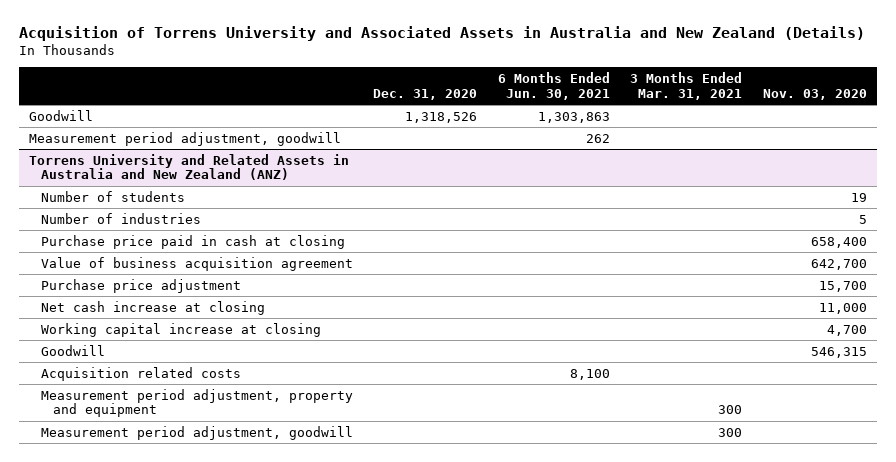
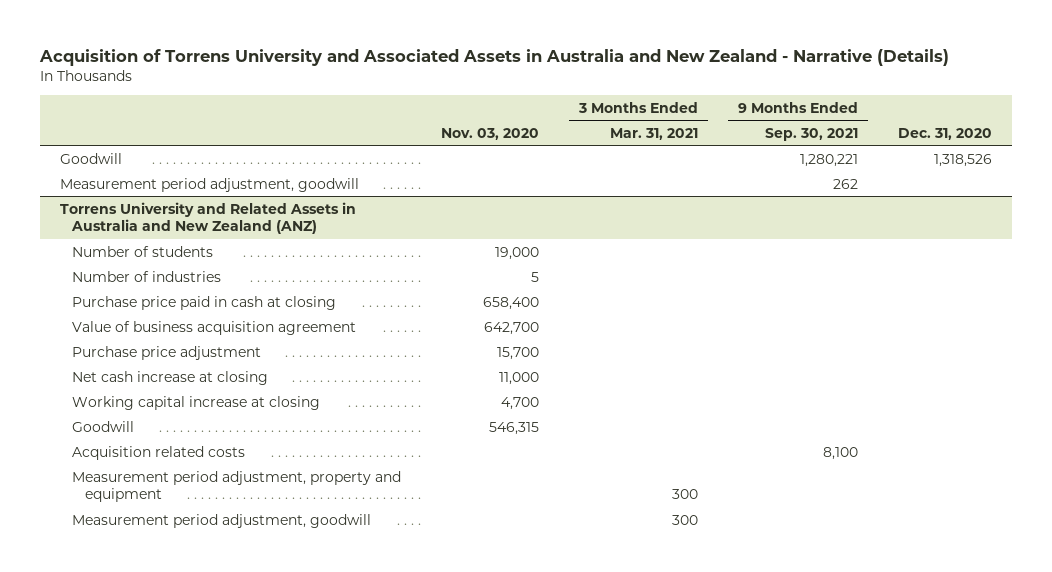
- Acquisition of Torrens University and Associated Assets in Australia and New Zealand (Details)
+ Acquisition of Torrens University and Associated Assets in Australia and New Zealand - Narrative (Details)
- | Dec. 31, 2020 | 6 Months Ended Jun. 30, 2021 | 3 Months Ended Mar. 31, 2021 | Nov. 03, 2020
+ | Nov. 03, 2020 | 3 Months Ended Mar. 31, 2021 | 9 Months Ended Sep. 30, 2021 | Dec. 31, 2020
@ Torrens University and Related Assets in Australia and New Zealand (ANZ)
- Number of students | | | | 19
+ Number of students | 19,000 | | |

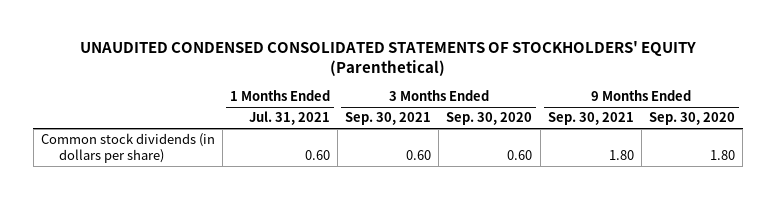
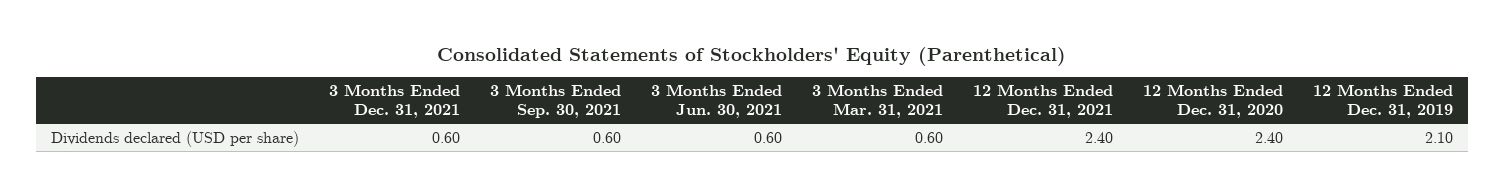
- UNAUDITED CONDENSED CONSOLIDATED STATEMENTS OF STOCKHOLDERS' EQUITY (Parenthetical)
+ Consolidated Statements of Stockholders' Equity (Parenthetical)
- | 1 Months Ended Jul. 31, 2021 | 3 Months Ended Sep. 30, 2021 | 3 Months Ended Sep. 30, 2020 | 9 Months Ended Sep. 30, 2021 | 9 Months Ended Sep. 30, 2020
+ | 3 Months Ended Dec. 31, 2021 | 3 Months Ended Sep. 30, 2021 | 3 Months Ended Jun. 30, 2021 | 3 Months Ended Mar. 31, 2021 | 12 Months Ended Dec. 31, 2021 | 12 Months Ended Dec. 31, 2020 | 12 Months Ended Dec. 31, 2019
- Common stock dividends (in dollars per share) | 0.60 | 0.60 | 0.60 | 1.80 | 1.80
+ Dividends declared (USD per share) | 0.60 | 0.60 | 0.60 | 0.60 | 2.40 | 2.40 | 2.10

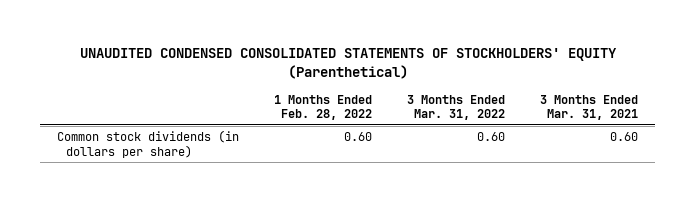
- Consolidated Statements of Stockholders' Equity (Parenthetical)
+ UNAUDITED CONDENSED CONSOLIDATED STATEMENTS OF STOCKHOLDERS' EQUITY (Parenthetical)
- | 3 Months Ended Dec. 31, 2021 | 3 Months Ended Sep. 30, 2021 | 3 Months Ended Jun. 30, 2021 | 3 Months Ended Mar. 31, 2021 | 12 Months Ended Dec. 31, 2021 | 12 Months Ended Dec. 31, 2020 | 12 Months Ended Dec. 31, 2019
+ | 1 Months Ended Feb. 28, 2022 | 3 Months Ended Mar. 31, 2022 | 3 Months Ended Mar. 31, 2021
- Dividends declared (USD per share) | 0.60 | 0.60 | 0.60 | 0.60 | 2.40 | 2.40 | 2.10
+ Common stock dividends (in dollars per share) | 0.60 | 0.60 | 0.60

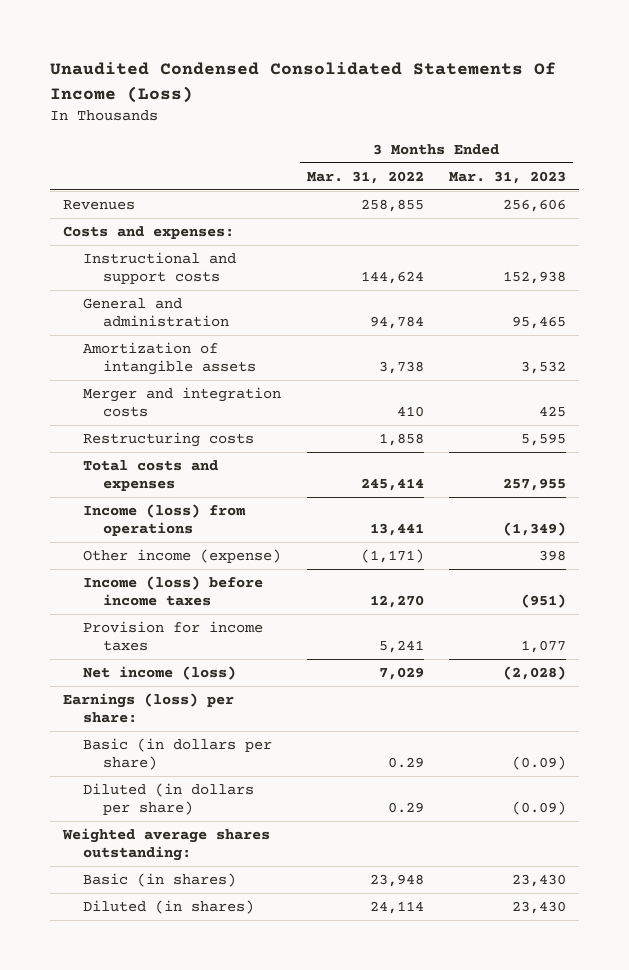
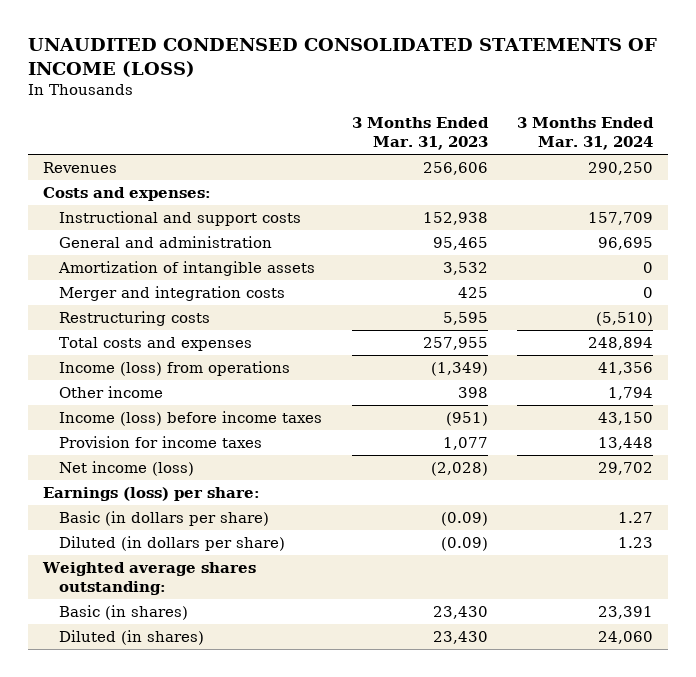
- Unaudited Condensed Consolidated Statements Of Income (Loss)
+ UNAUDITED CONDENSED CONSOLIDATED STATEMENTS OF INCOME (LOSS)
- | 3 Months Ended Mar. 31, 2022 | 3 Months Ended Mar. 31, 2023
+ | 3 Months Ended Mar. 31, 2023 | 3 Months Ended Mar. 31, 2024
- Other income (expense) | (1,171) | 398
+ Other income | 398 | 1,794

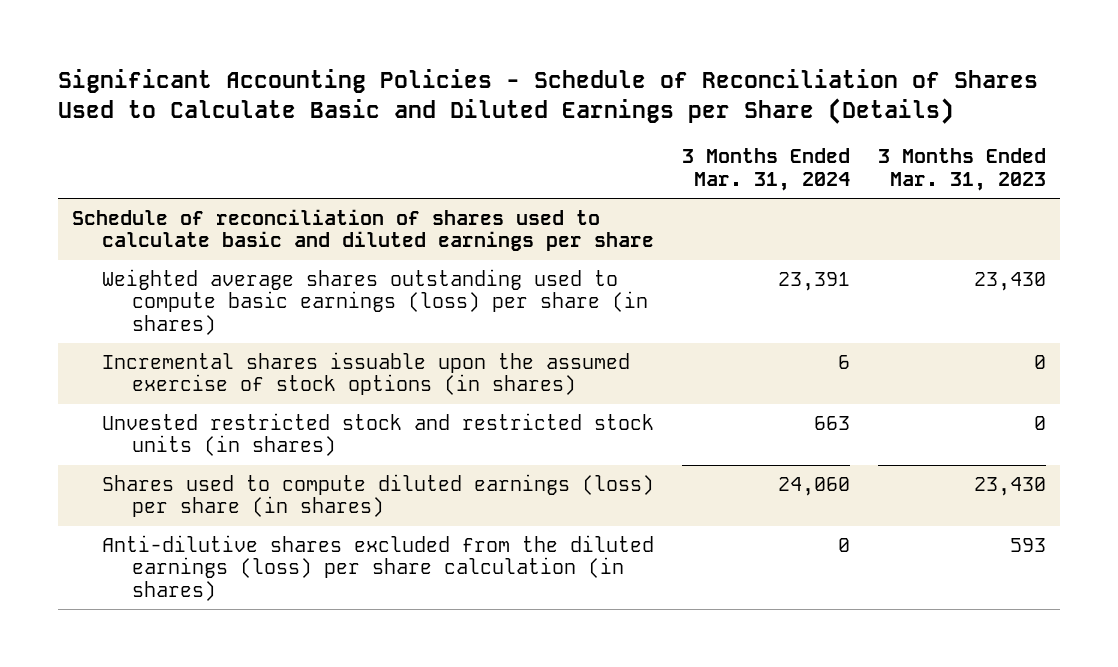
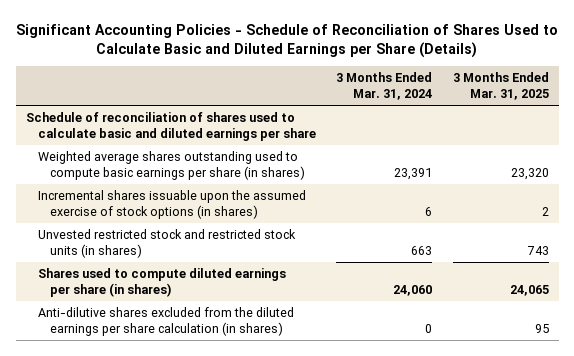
- | 3 Months Ended Mar. 31, 2024 | 3 Months Ended Mar. 31, 2023
+ | 3 Months Ended Mar. 31, 2024 | 3 Months Ended Mar. 31, 2025
- Weighted average shares outstanding used to compute basic earnings (loss) per share (in shares) | 23,391 | 23,430
+ Weighted average shares outstanding used to compute basic earnings per share (in shares) | 23,391 | 23,320
- Shares used to compute diluted earnings (loss) per share (in shares) | 24,060 | 23,430
- Anti-dilutive shares excluded from the diluted earnings (loss) per share calculation (in shares) | 0 | 593
+ Shares used to compute diluted earnings per share (in shares) | 24,060 | 24,065
+ Anti-dilutive shares excluded from the diluted earnings per share calculation (in shares) | 0 | 95

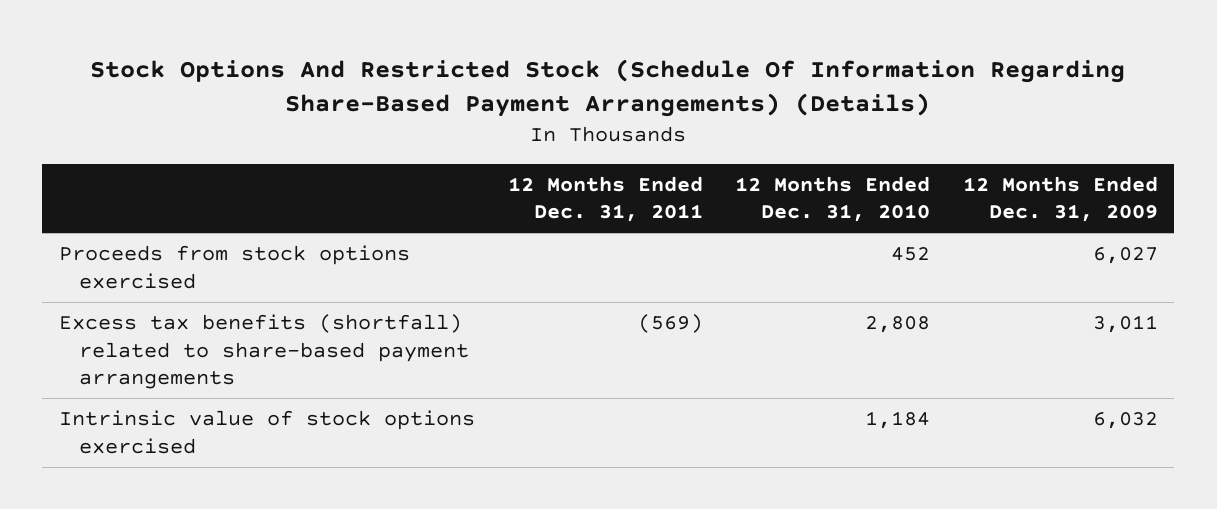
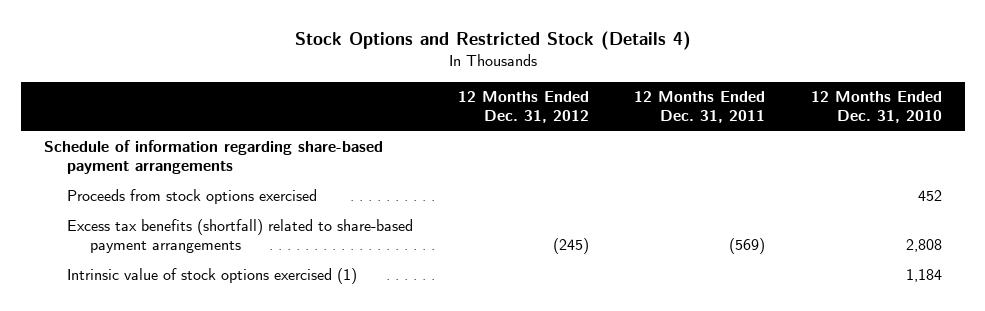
- Stock Options And Restricted Stock (Schedule Of Information Regarding Share-Based Payment Arrangements) (Details)
+ Stock Options and Restricted Stock (Details 4)
- | 12 Months Ended Dec. 31, 2011 | 12 Months Ended Dec. 31, 2010 | 12 Months Ended Dec. 31, 2009
+ | 12 Months Ended Dec. 31, 2012 | 12 Months Ended Dec. 31, 2011 | 12 Months Ended Dec. 31, 2010
+ Schedule of information regarding share-based payment arrangements
- Intrinsic value of stock options exercised | | 1,184 | 6,032
+ Intrinsic value of stock options exercised (1) | | | 1,184

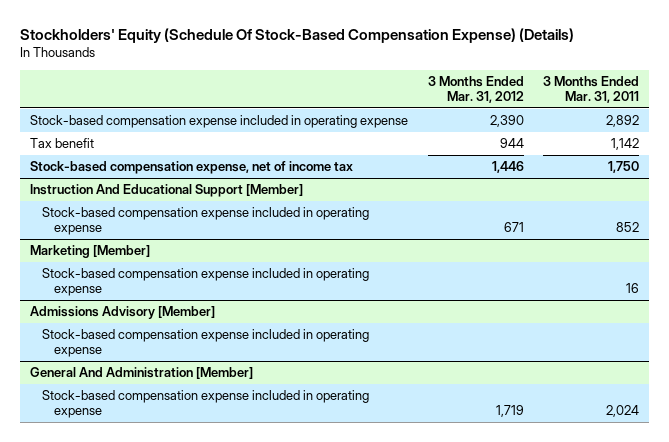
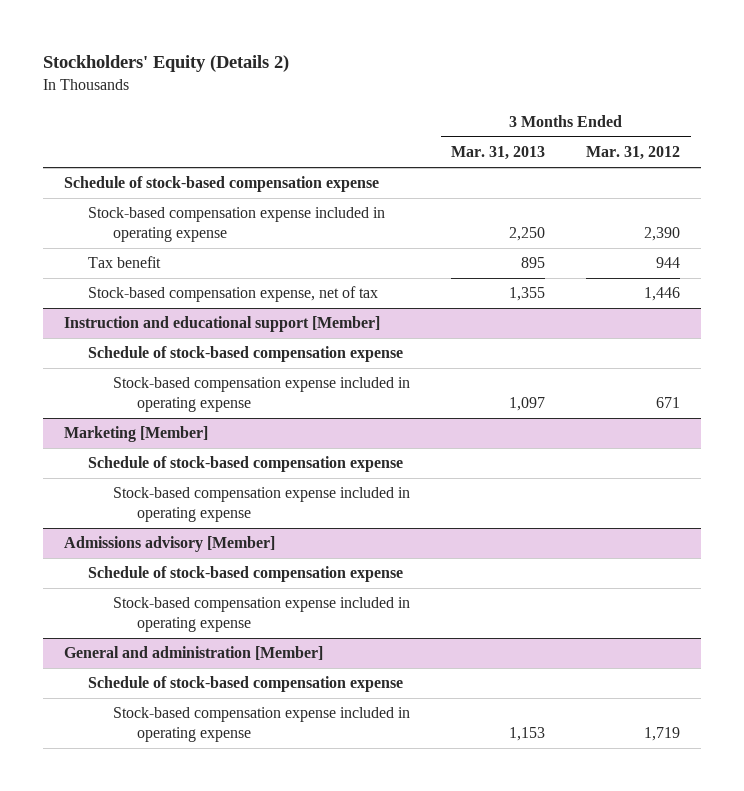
- Stockholders' Equity (Schedule Of Stock-Based Compensation Expense) (Details)
+ Stockholders' Equity (Details 2)
- | 3 Months Ended Mar. 31, 2012 | 3 Months Ended Mar. 31, 2011
+ | 3 Months Ended Mar. 31, 2013 | 3 Months Ended Mar. 31, 2012
+ Schedule of stock-based compensation expense
- Stock-based compensation expense, net of income tax | 1,446 | 1,750
- Instruction And Educational Support [Member]
+ Stock-based compensation expense, net of tax | 1,355 | 1,446
+ Instruction and educational support [Member]
+ Schedule of stock-based compensation expense
@ Marketing [Member]
+ Schedule of stock-based compensation expense
- Admissions Advisory [Member]
+ Admissions advisory [Member]
+ Schedule of stock-based compensation expense
- General And Administration [Member]
+ General and administration [Member]
+ Schedule of stock-based compensation expense

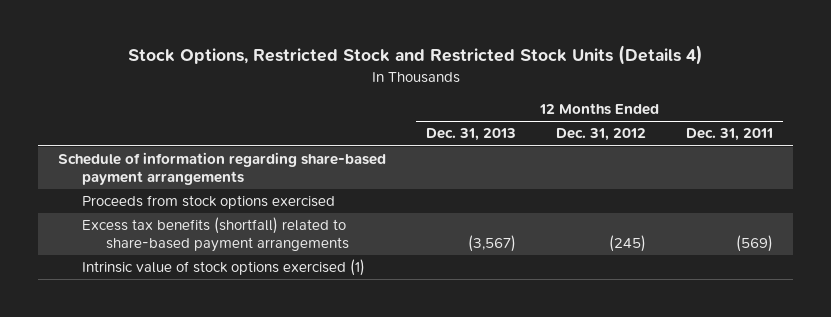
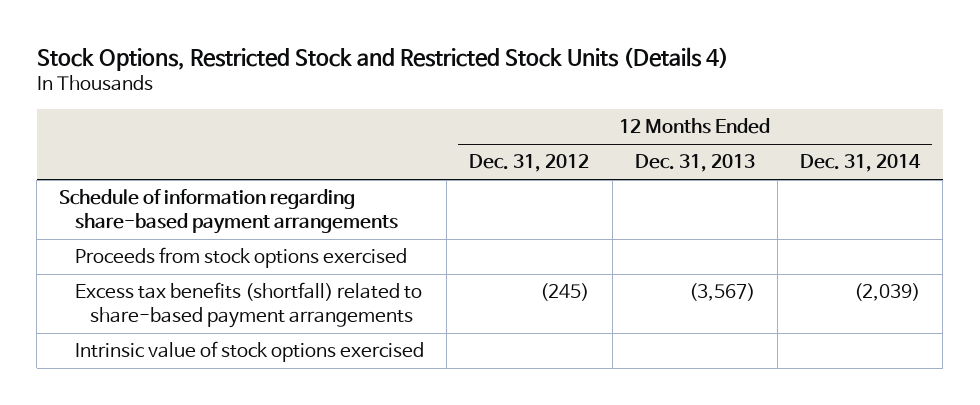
- | 12 Months Ended Dec. 31, 2013 | 12 Months Ended Dec. 31, 2012 | 12 Months Ended Dec. 31, 2011
+ | 12 Months Ended Dec. 31, 2012 | 12 Months Ended Dec. 31, 2013 | 12 Months Ended Dec. 31, 2014
- Intrinsic value of stock options exercised (1)
+ Intrinsic value of stock options exercised

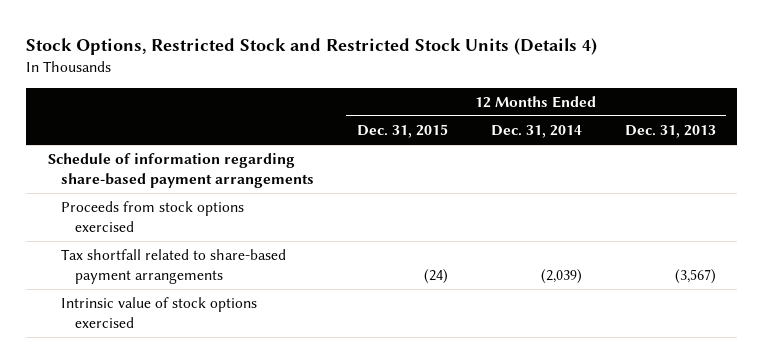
- | 12 Months Ended Dec. 31, 2012 | 12 Months Ended Dec. 31, 2013 | 12 Months Ended Dec. 31, 2014
+ | 12 Months Ended Dec. 31, 2015 | 12 Months Ended Dec. 31, 2014 | 12 Months Ended Dec. 31, 2013
- Excess tax benefits (shortfall) related to share-based payment arrangements | (245) | (3,567) | (2,039)
+ Tax shortfall related to share-based payment arrangements | (24) | (2,039) | (3,567)

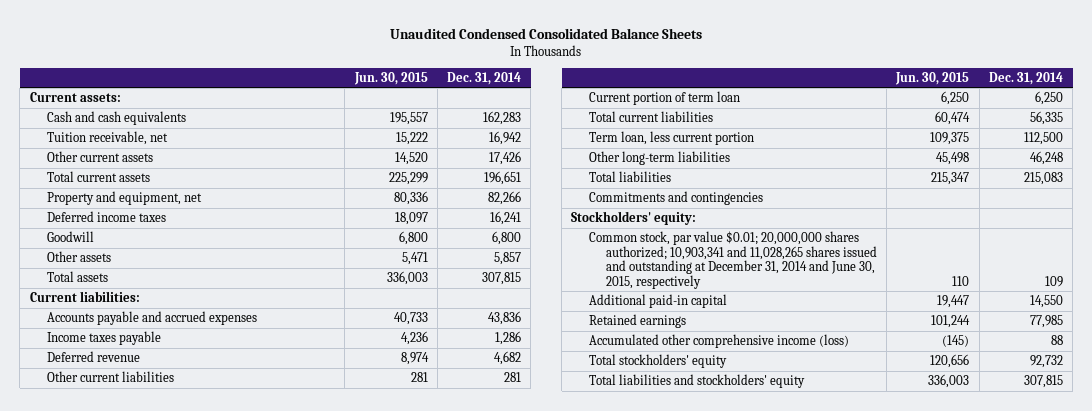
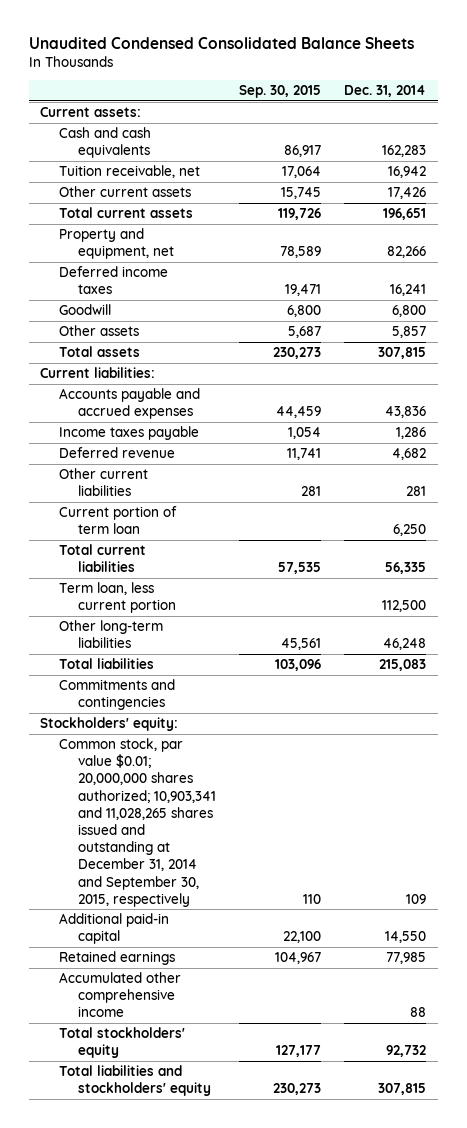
- | Jun. 30, 2015 | Dec. 31, 2014
+ | Sep. 30, 2015 | Dec. 31, 2014
- Common stock, par value $0.01; 20,000,000 shares authorized; 10,903,341 and 11,028,265 shares issued and outstanding at December 31, 2014 and June 30, 2015, respectively | 110 | 109
+ Common stock, par value $0.01; 20,000,000 shares authorized; 10,903,341 and 11,028,265 shares issued and outstanding at December 31, 2014 and September 30, 2015, respectively | 110 | 109
- Accumulated other comprehensive income (loss) | (145) | 88
+ Accumulated other comprehensive income | | 88

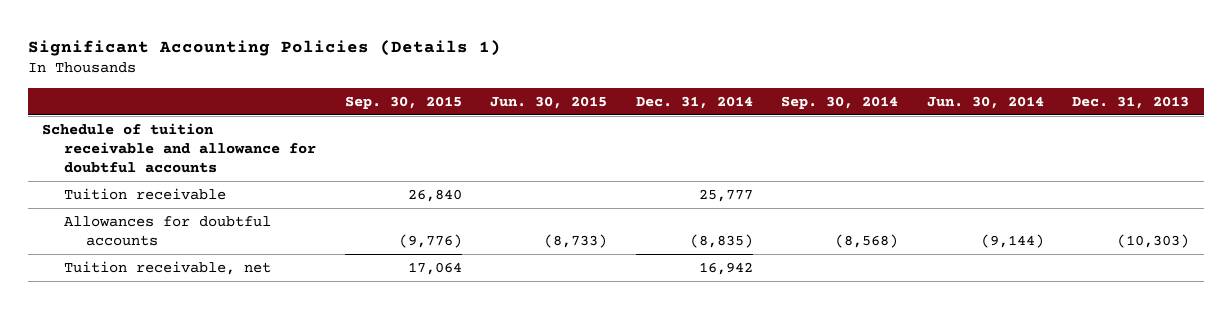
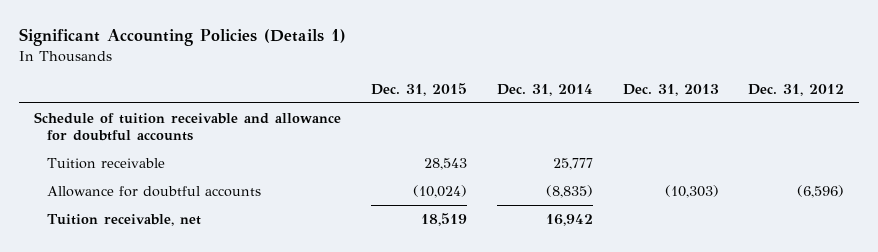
- | Sep. 30, 2015 | Jun. 30, 2015 | Dec. 31, 2014 | Sep. 30, 2014 | Jun. 30, 2014 | Dec. 31, 2013
+ | Dec. 31, 2015 | Dec. 31, 2014 | Dec. 31, 2013 | Dec. 31, 2012
- Allowances for doubtful accounts | (9,776) | (8,733) | (8,835) | (8,568) | (9,144) | (10,303)
+ Allowance for doubtful accounts | (10,024) | (8,835) | (10,303) | (6,596)

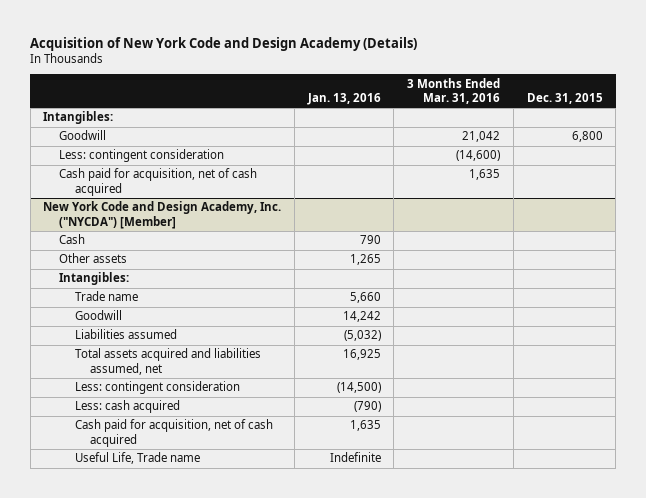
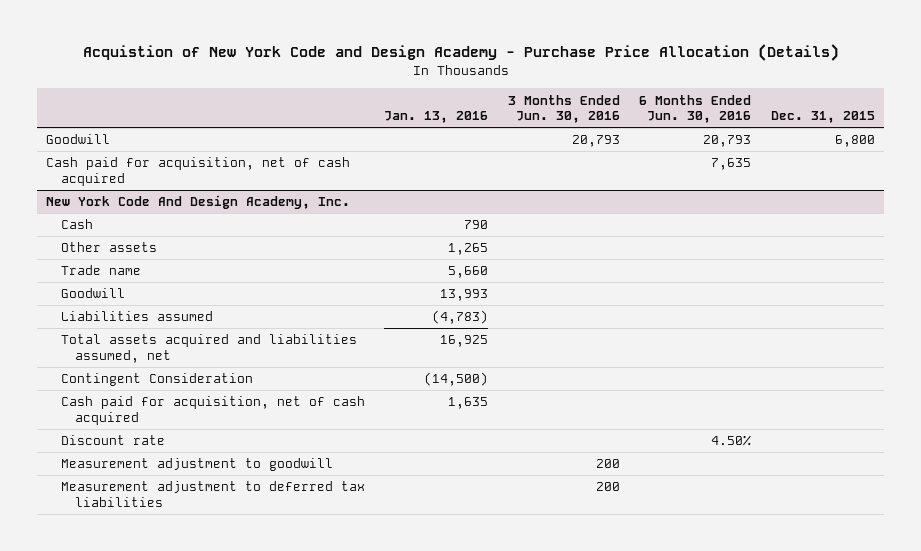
- Acquisition of New York Code and Design Academy (Details)
+ Acquistion of New York Code and Design Academy - Purchase Price Allocation (Details)
- | Jan. 13, 2016 | 3 Months Ended Mar. 31, 2016 | Dec. 31, 2015
+ | Jan. 13, 2016 | 3 Months Ended Jun. 30, 2016 | 6 Months Ended Jun. 30, 2016 | Dec. 31, 2015
- Intangibles:
- Less: contingent consideration | | (14,600) |
- New York Code and Design Academy, Inc. ("NYCDA") [Member]
+ New York Code And Design Academy, Inc.
- Intangibles:
- Goodwill | 14,242 | |
- Liabilities assumed | (5,032) | |
+ Goodwill | 13,993 | | |
+ Liabilities assumed | (4,783) | | |
- Less: contingent consideration | (14,500) | |
- Less: cash acquired | (790) | |
+ Contingent Consideration | (14,500) | | |
- Useful Life, Trade name | Indefinite | |
+ Discount rate | | | 4.50% |
+ Measurement adjustment to goodwill | | 200 | |
+ Measurement adjustment to deferred tax liabilities | | 200 | |

